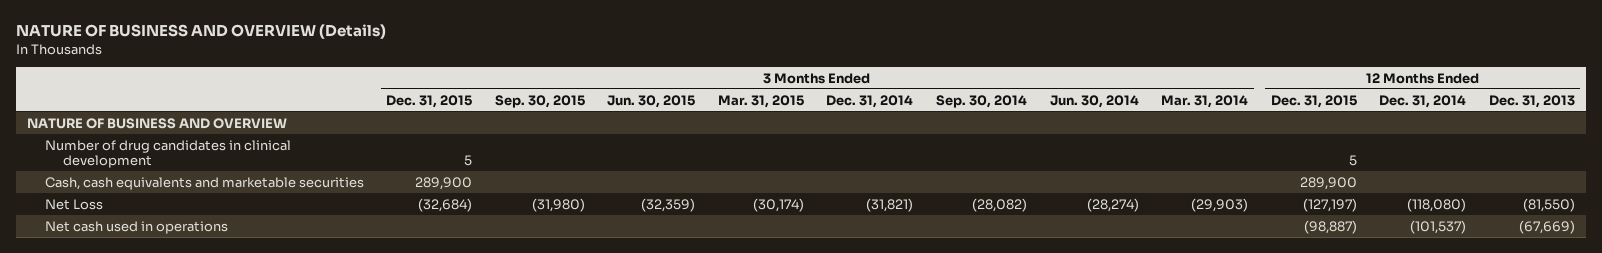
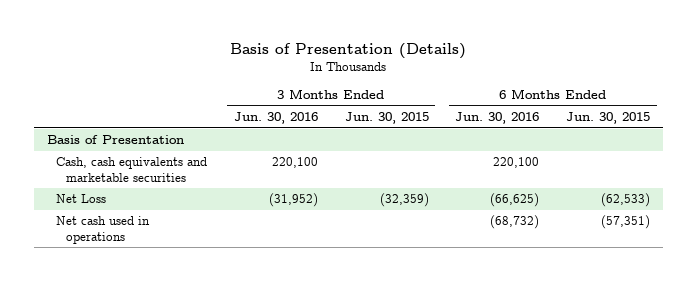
- NATURE OF BUSINESS AND OVERVIEW (Details)
+ Basis of Presentation (Details)
- | 3 Months Ended Dec. 31, 2015 | 3 Months Ended Sep. 30, 2015 | 3 Months Ended Jun. 30, 2015 | 3 Months Ended Mar. 31, 2015 | 3 Months Ended Dec. 31, 2014 | 3 Months Ended Sep. 30, 2014 | 3 Months Ended Jun. 30, 2014 | 3 Months Ended Mar. 31, 2014 | 12 Months Ended Dec. 31, 2015 | 12 Months Ended Dec. 31, 2014 | 12 Months Ended Dec. 31, 2013
+ | 3 Months Ended Jun. 30, 2016 | 3 Months Ended Jun. 30, 2015 | 6 Months Ended Jun. 30, 2016 | 6 Months Ended Jun. 30, 2015
- NATURE OF BUSINESS AND OVERVIEW
- Number of drug candidates in clinical development | 5 | | | | | | | | 5 | |
+ Basis of Presentation

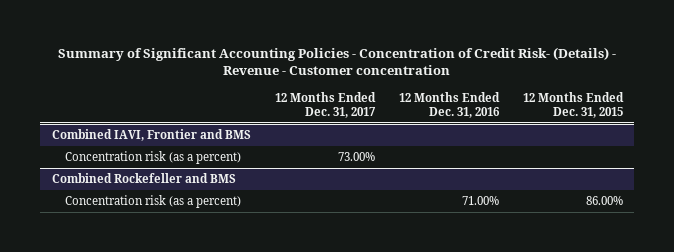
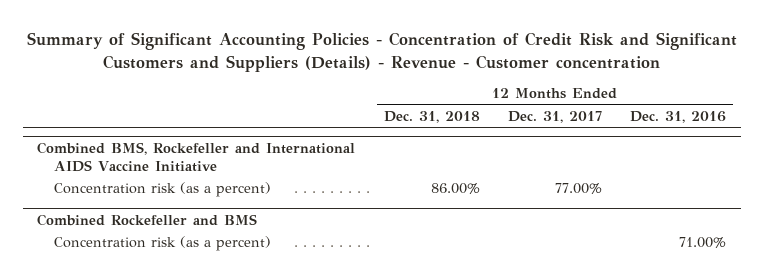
- Summary of Significant Accounting Policies - Concentration of Credit Risk- (Details) - Revenue - Customer concentration
+ Summary of Significant Accounting Policies - Concentration of Credit Risk and Significant Customers and Suppliers (Details) - Revenue - Customer concentration
- | 12 Months Ended Dec. 31, 2017 | 12 Months Ended Dec. 31, 2016 | 12 Months Ended Dec. 31, 2015
+ | 12 Months Ended Dec. 31, 2018 | 12 Months Ended Dec. 31, 2017 | 12 Months Ended Dec. 31, 2016
- Combined IAVI, Frontier and BMS
- Concentration risk (as a percent) | 73.00% | |
+ Combined BMS, Rockefeller and International AIDS Vaccine Initiative
+ Concentration risk (as a percent) | 86.00% | 77.00% |

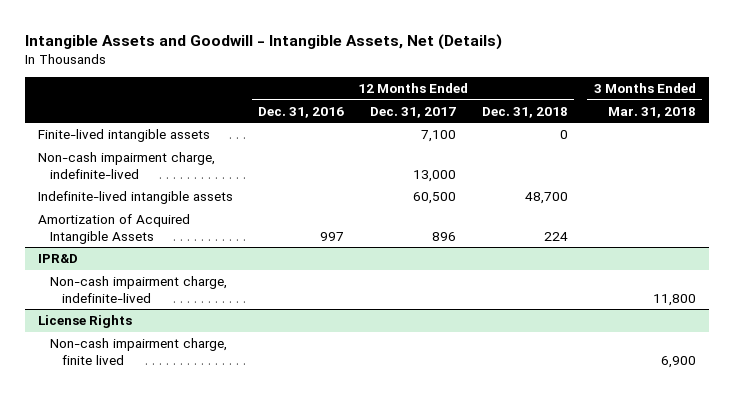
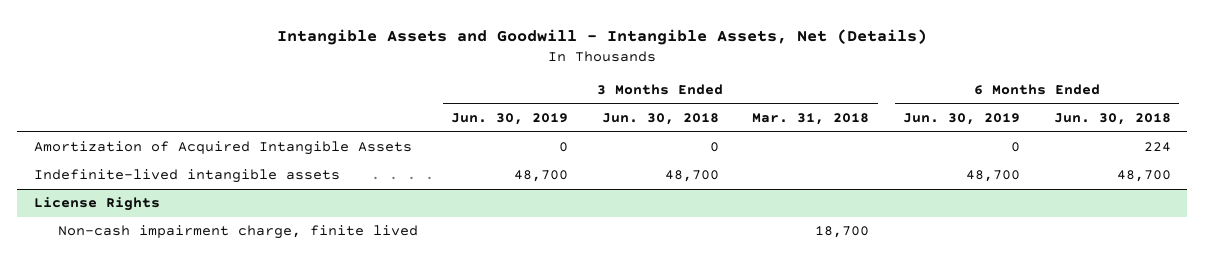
- | 12 Months Ended Dec. 31, 2016 | 12 Months Ended Dec. 31, 2017 | 12 Months Ended Dec. 31, 2018 | 3 Months Ended Mar. 31, 2018
+ | 3 Months Ended Jun. 30, 2019 | 3 Months Ended Jun. 30, 2018 | 3 Months Ended Mar. 31, 2018 | 6 Months Ended Jun. 30, 2019 | 6 Months Ended Jun. 30, 2018
- Finite-lived intangible assets | | 7,100 | 0 |
- Non-cash impairment charge, indefinite-lived | | 13,000 | |
- IPR&D
- Non-cash impairment charge, indefinite-lived | | | | 11,800
moved down: Indefinite-lived intangible assets | 48,700 | 48,700 | | 48,700 | 48,700
@ License Rights
- Non-cash impairment charge, finite lived | | | | 6,900
+ Non-cash impairment charge, finite lived | | | 18,700 | |

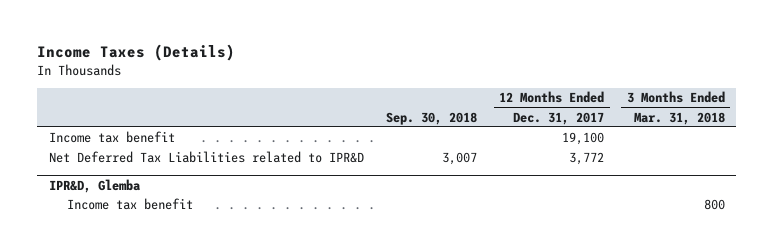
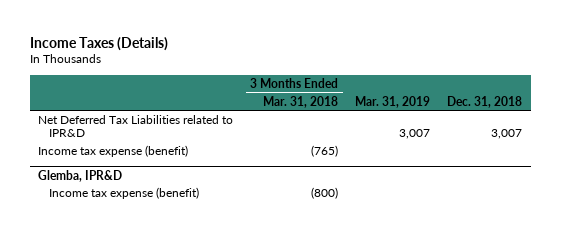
- | Sep. 30, 2018 | 12 Months Ended Dec. 31, 2017 | 3 Months Ended Mar. 31, 2018
+ | 3 Months Ended Mar. 31, 2018 | Mar. 31, 2019 | Dec. 31, 2018
- Income tax benefit | | 19,100 |
- IPR&D, Glemba
- Income tax benefit | | | 800
+ Income tax expense (benefit) | (765) | |
+ Glemba, IPR&D
+ Income tax expense (benefit) | (800) | |

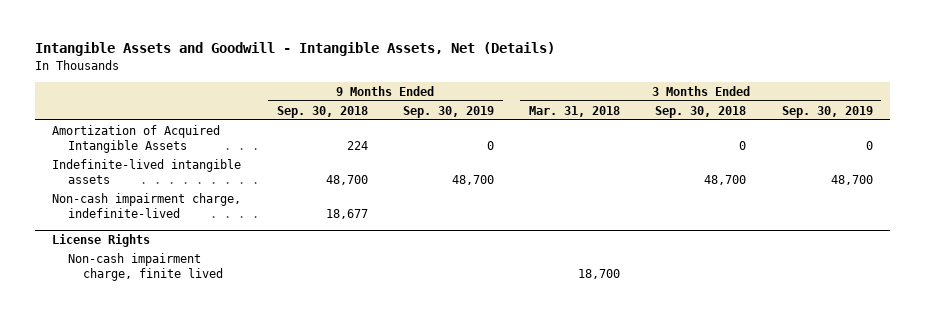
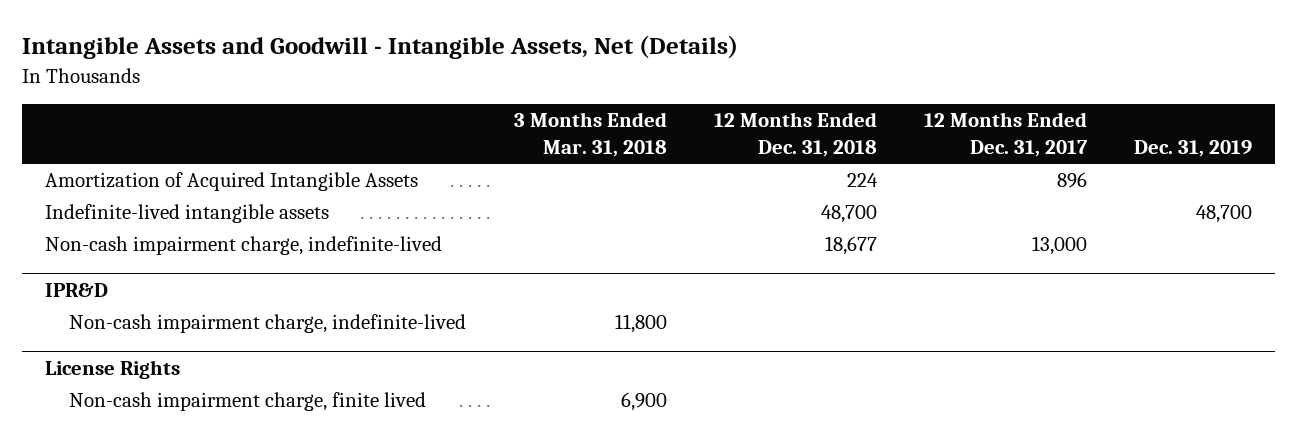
- | 9 Months Ended Sep. 30, 2018 | 9 Months Ended Sep. 30, 2019 | 3 Months Ended Mar. 31, 2018 | 3 Months Ended Sep. 30, 2018 | 3 Months Ended Sep. 30, 2019
+ | 3 Months Ended Mar. 31, 2018 | 12 Months Ended Dec. 31, 2018 | 12 Months Ended Dec. 31, 2017 | Dec. 31, 2019
+ IPR&D
+ Non-cash impairment charge, indefinite-lived | 11,800 | | |
@ License Rights
- Non-cash impairment charge, finite lived | | | 18,700 | |
+ Non-cash impairment charge, finite lived | 6,900 | | |

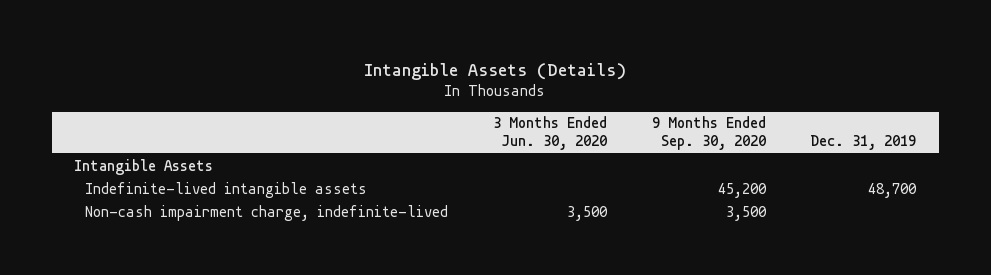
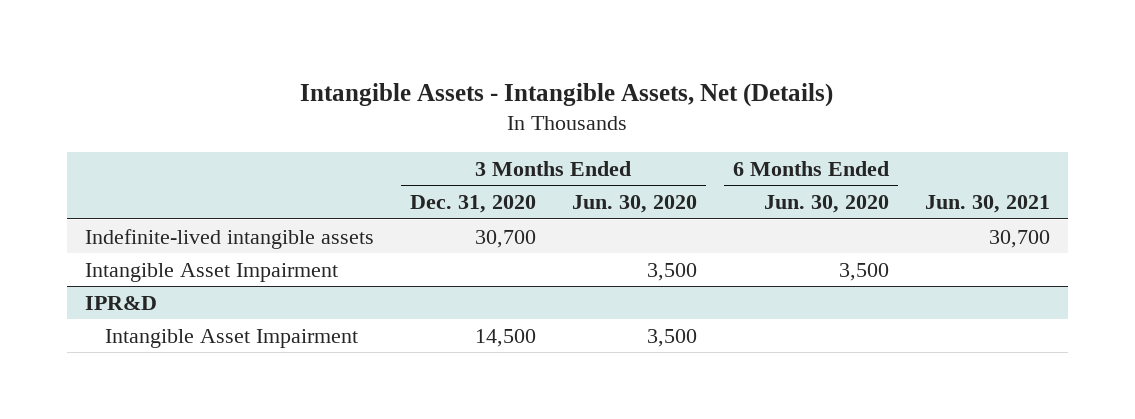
- Intangible Assets (Details)
+ Intangible Assets - Intangible Assets, Net (Details)
- | 3 Months Ended Jun. 30, 2020 | 9 Months Ended Sep. 30, 2020 | Dec. 31, 2019
+ | 3 Months Ended Dec. 31, 2020 | 3 Months Ended Jun. 30, 2020 | 6 Months Ended Jun. 30, 2020 | Jun. 30, 2021
- Intangible Assets
- Non-cash impairment charge, indefinite-lived | 3,500 | 3,500 |
+ Intangible Asset Impairment | | 3,500 | 3,500 |
+ IPR&D
+ Intangible Asset Impairment | 14,500 | 3,500 | |

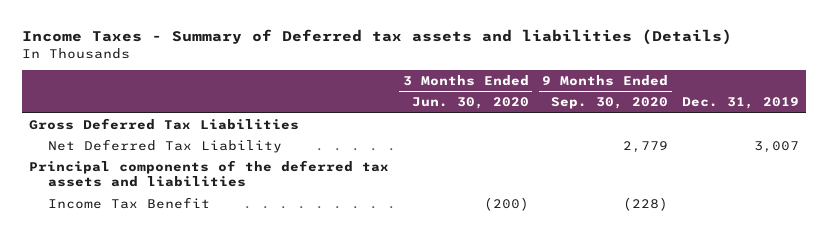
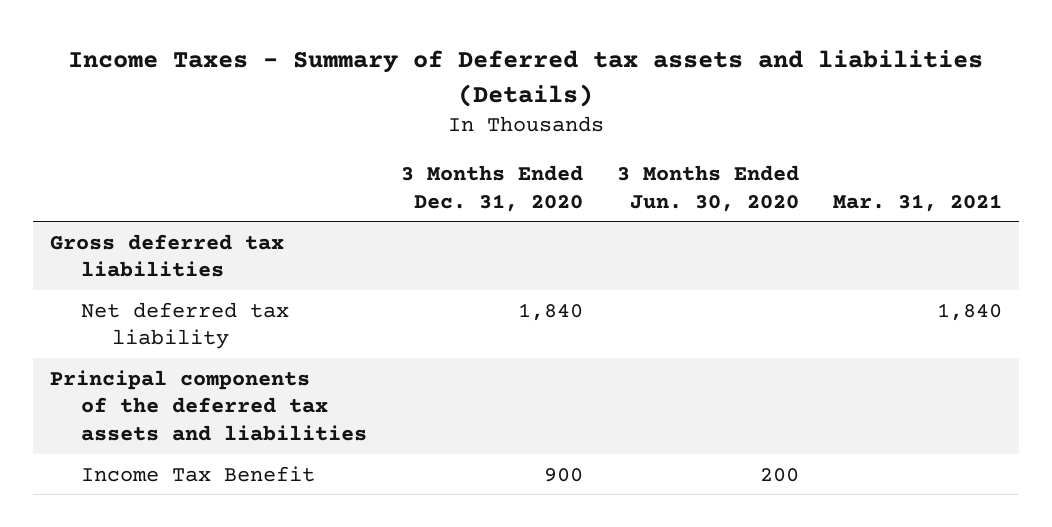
- | 3 Months Ended Jun. 30, 2020 | 9 Months Ended Sep. 30, 2020 | Dec. 31, 2019
+ | 3 Months Ended Dec. 31, 2020 | 3 Months Ended Jun. 30, 2020 | Mar. 31, 2021
- Gross Deferred Tax Liabilities
- Net Deferred Tax Liability | | 2,779 | 3,007
+ Gross deferred tax liabilities
+ Net deferred tax liability | 1,840 | | 1,840
- Income Tax Benefit | (200) | (228) |
+ Income Tax Benefit | 900 | 200 |

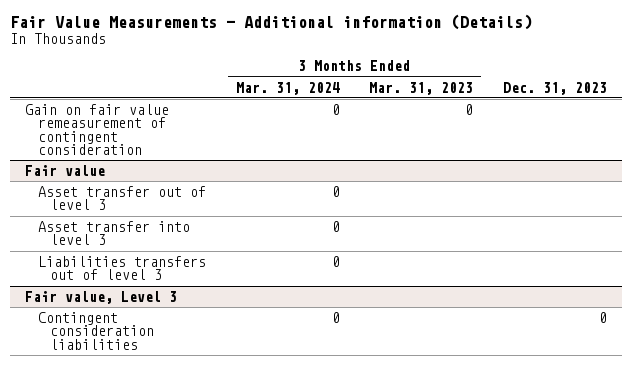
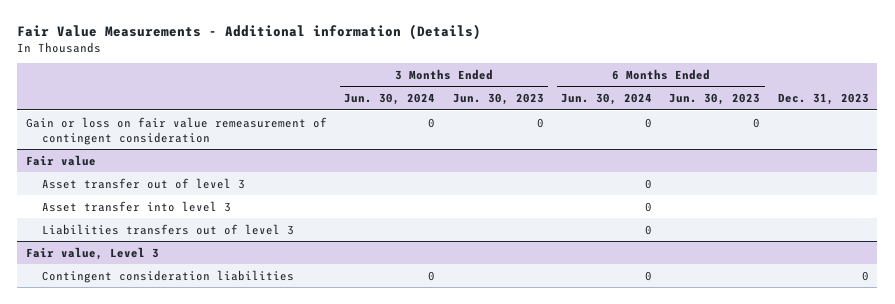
- | 3 Months Ended Mar. 31, 2024 | 3 Months Ended Mar. 31, 2023 | Dec. 31, 2023
+ | 3 Months Ended Jun. 30, 2024 | 3 Months Ended Jun. 30, 2023 | 6 Months Ended Jun. 30, 2024 | 6 Months Ended Jun. 30, 2023 | Dec. 31, 2023
- Gain on fair value remeasurement of contingent consideration | 0 | 0 |
+ Gain or loss on fair value remeasurement of contingent consideration | 0 | 0 | 0 | 0 |

